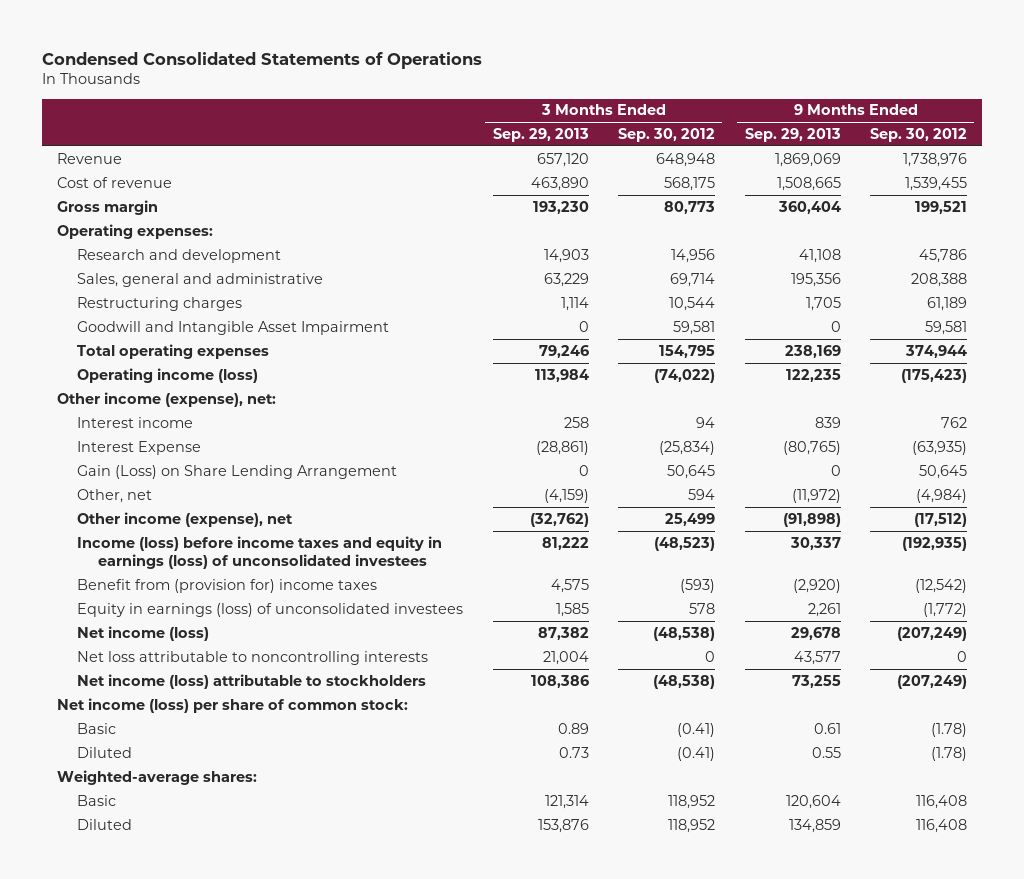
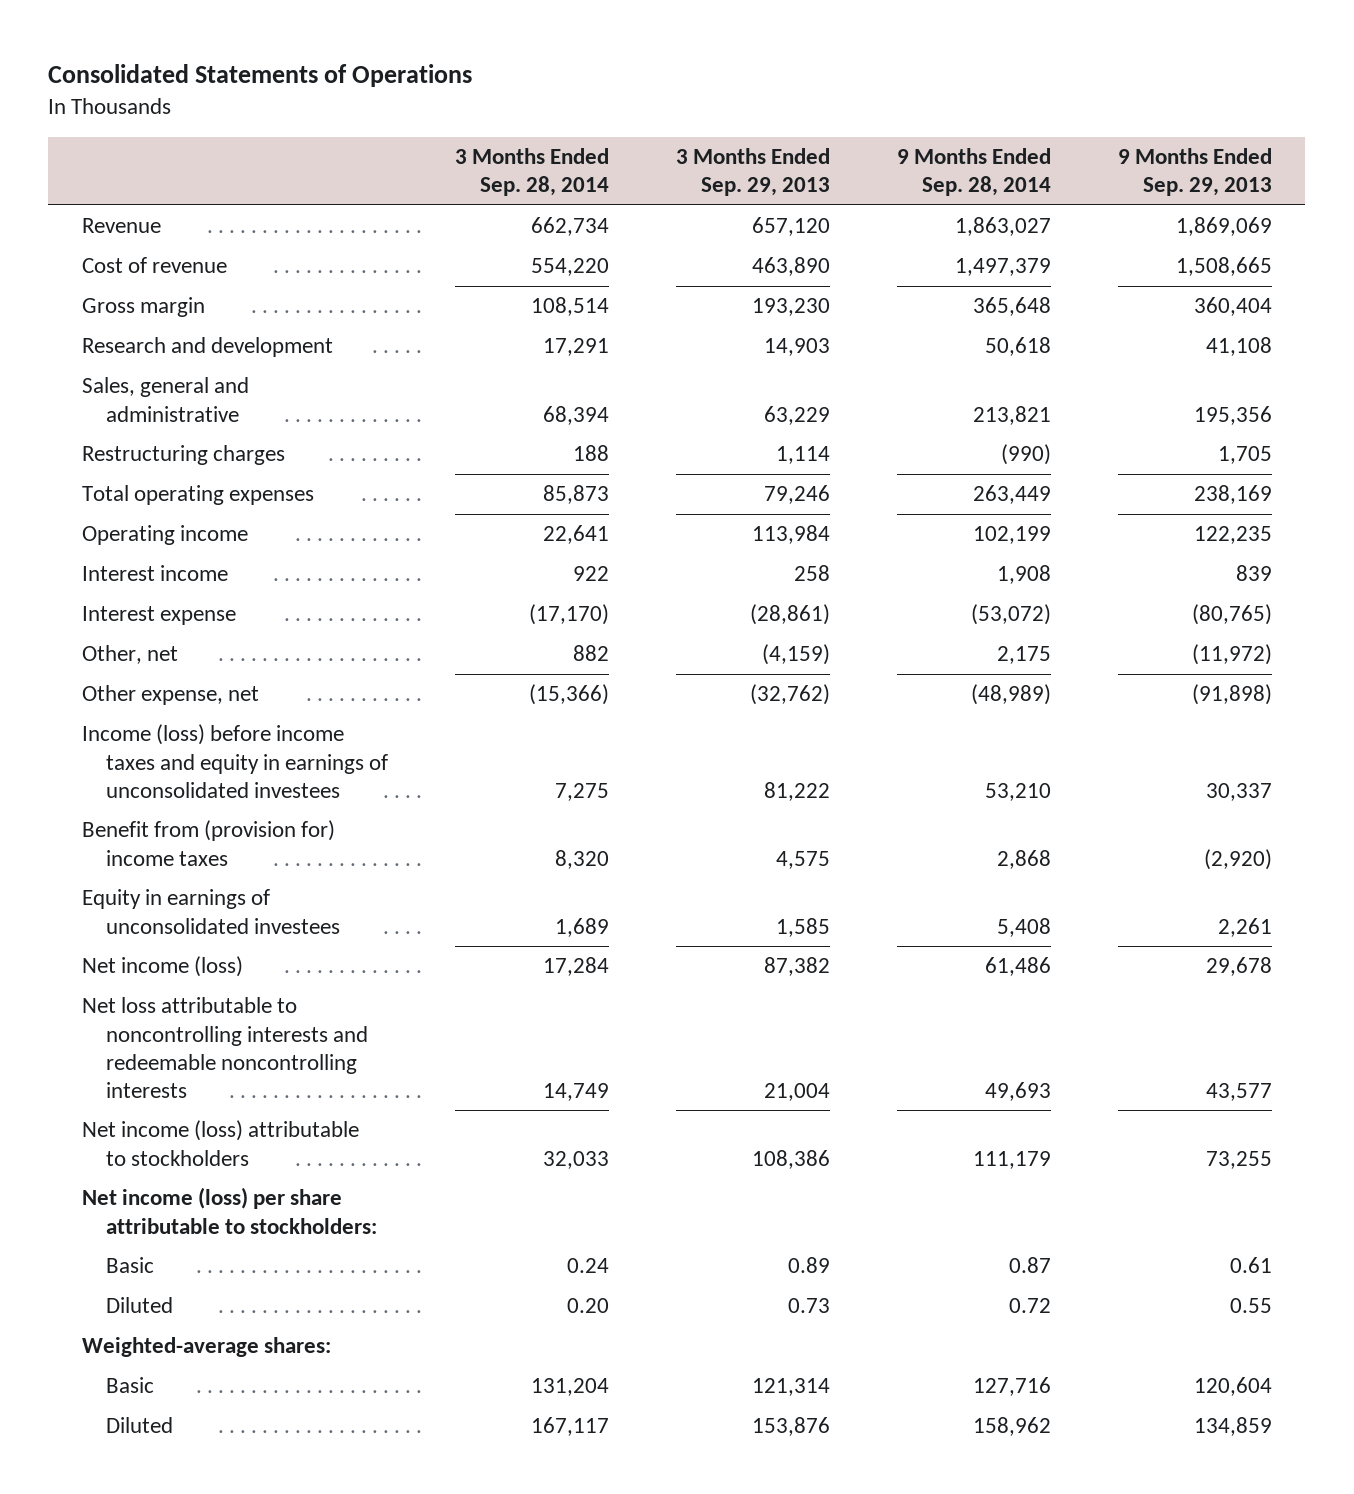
- Condensed Consolidated Statements of Operations
+ Consolidated Statements of Operations
- | 3 Months Ended Sep. 29, 2013 | 3 Months Ended Sep. 30, 2012 | 9 Months Ended Sep. 29, 2013 | 9 Months Ended Sep. 30, 2012
+ | 3 Months Ended Sep. 28, 2014 | 3 Months Ended Sep. 29, 2013 | 9 Months Ended Sep. 28, 2014 | 9 Months Ended Sep. 29, 2013
- Operating expenses:
- Goodwill and Intangible Asset Impairment | 0 | 59,581 | 0 | 59,581
- Operating income (loss) | 113,984 | (74,022) | 122,235 | (175,423)
- Other income (expense), net:
+ Operating income | 22,641 | 113,984 | 102,199 | 122,235
- Interest Expense | (28,861) | (25,834) | (80,765) | (63,935)
- Gain (Loss) on Share Lending Arrangement | 0 | 50,645 | 0 | 50,645
+ Interest expense | (17,170) | (28,861) | (53,072) | (80,765)
- Other income (expense), net | (32,762) | 25,499 | (91,898) | (17,512)
- Income (loss) before income taxes and equity in earnings (loss) of unconsolidated investees | 81,222 | (48,523) | 30,337 | (192,935)
+ Other expense, net | (15,366) | (32,762) | (48,989) | (91,898)
+ Income (loss) before income taxes and equity in earnings of unconsolidated investees | 7,275 | 81,222 | 53,210 | 30,337
- Equity in earnings (loss) of unconsolidated investees | 1,585 | 578 | 2,261 | (1,772)
+ Equity in earnings of unconsolidated investees | 1,689 | 1,585 | 5,408 | 2,261
- Net loss attributable to noncontrolling interests | 21,004 | 0 | 43,577 | 0
+ Net loss attributable to noncontrolling interests and redeemable noncontrolling interests | 14,749 | 21,004 | 49,693 | 43,577
- Net income (loss) per share of common stock:
+ Net income (loss) per share attributable to stockholders:

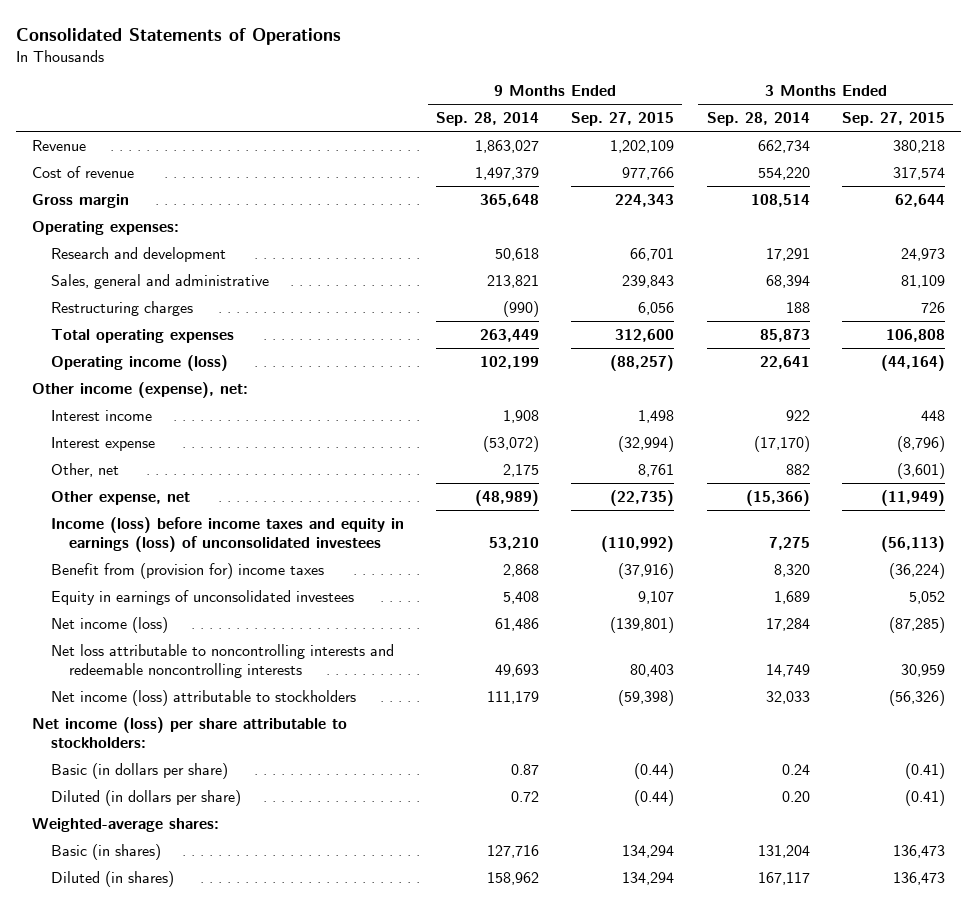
- | 3 Months Ended Sep. 28, 2014 | 3 Months Ended Sep. 29, 2013 | 9 Months Ended Sep. 28, 2014 | 9 Months Ended Sep. 29, 2013
+ | 9 Months Ended Sep. 28, 2014 | 9 Months Ended Sep. 27, 2015 | 3 Months Ended Sep. 28, 2014 | 3 Months Ended Sep. 27, 2015
+ Operating expenses:
- Operating income | 22,641 | 113,984 | 102,199 | 122,235
+ Operating income (loss) | 102,199 | (88,257) | 22,641 | (44,164)
+ Other income (expense), net:
- Income (loss) before income taxes and equity in earnings of unconsolidated investees | 7,275 | 81,222 | 53,210 | 30,337
+ Income (loss) before income taxes and equity in earnings (loss) of unconsolidated investees | 53,210 | (110,992) | 7,275 | (56,113)
- Basic | 0.24 | 0.89 | 0.87 | 0.61
- Diluted | 0.20 | 0.73 | 0.72 | 0.55
+ Basic (in dollars per share) | 0.87 | (0.44) | 0.24 | (0.41)
+ Diluted (in dollars per share) | 0.72 | (0.44) | 0.20 | (0.41)
- Basic | 131,204 | 121,314 | 127,716 | 120,604
- Diluted | 167,117 | 153,876 | 158,962 | 134,859
+ Basic (in shares) | 127,716 | 134,294 | 131,204 | 136,473
+ Diluted (in shares) | 158,962 | 134,294 | 167,117 | 136,473

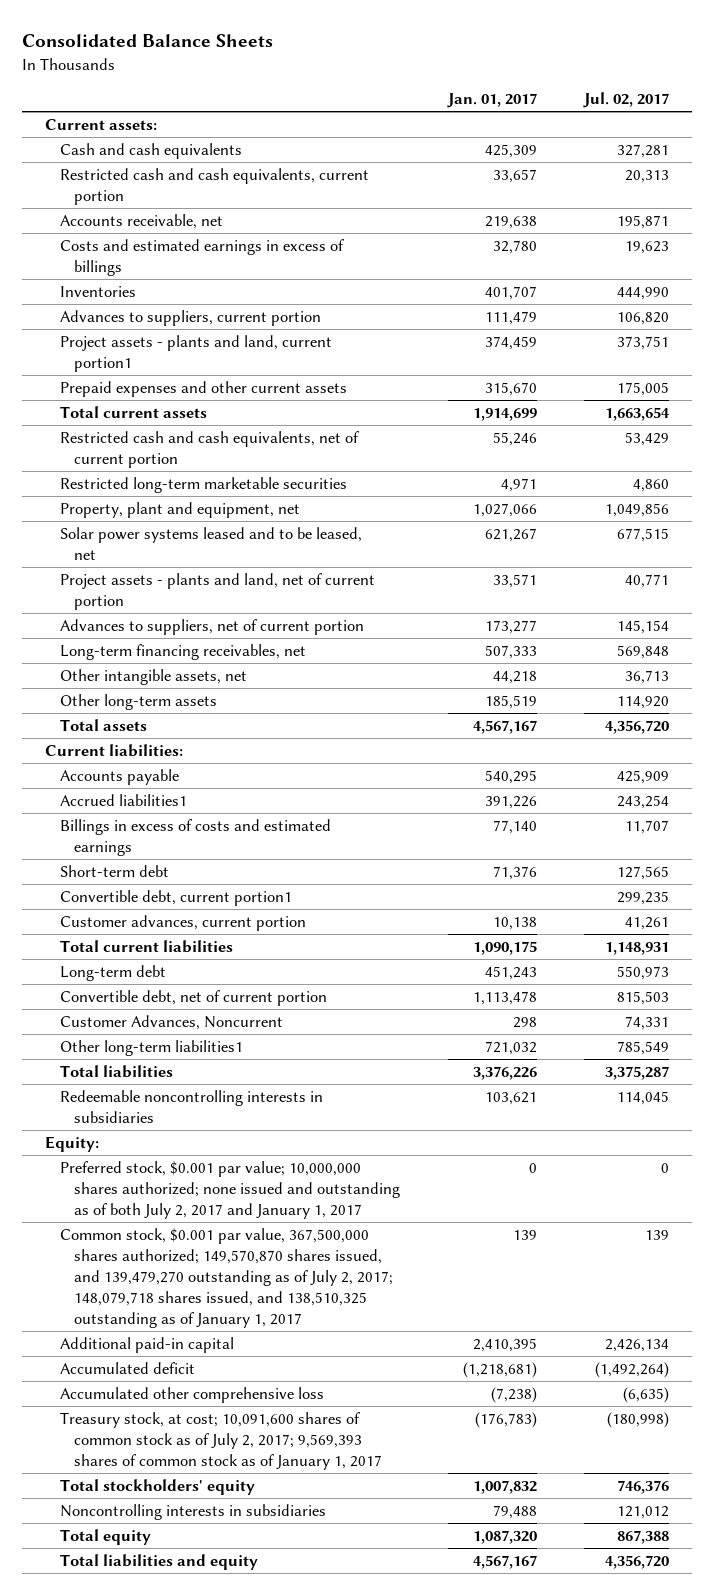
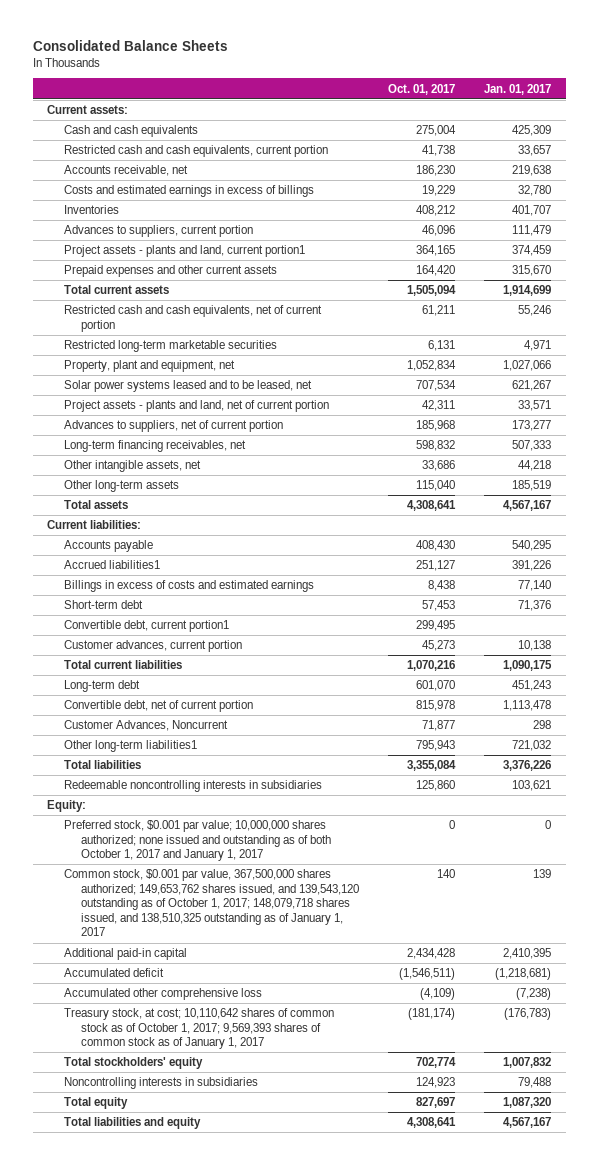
- | Jan. 01, 2017 | Jul. 02, 2017
+ | Oct. 01, 2017 | Jan. 01, 2017
- Preferred stock, $0.001 par value; 10,000,000 shares authorized; none issued and outstanding as of both July 2, 2017 and January 1, 2017 | 0 | 0
- Common stock, $0.001 par value, 367,500,000 shares authorized; 149,570,870 shares issued, and 139,479,270 outstanding as of July 2, 2017; 148,079,718 shares issued, and 138,510,325 outstanding as of January 1, 2017 | 139 | 139
+ Preferred stock, $0.001 par value; 10,000,000 shares authorized; none issued and outstanding as of both October 1, 2017 and January 1, 2017 | 0 | 0
+ Common stock, $0.001 par value, 367,500,000 shares authorized; 149,653,762 shares issued, and 139,543,120 outstanding as of October 1, 2017; 148,079,718 shares issued, and 138,510,325 outstanding as of January 1, 2017 | 140 | 139
- Treasury stock, at cost; 10,091,600 shares of common stock as of July 2, 2017; 9,569,393 shares of common stock as of January 1, 2017 | (176,783) | (180,998)
+ Treasury stock, at cost; 10,110,642 shares of common stock as of October 1, 2017; 9,569,393 shares of common stock as of January 1, 2017 | (181,174) | (176,783)

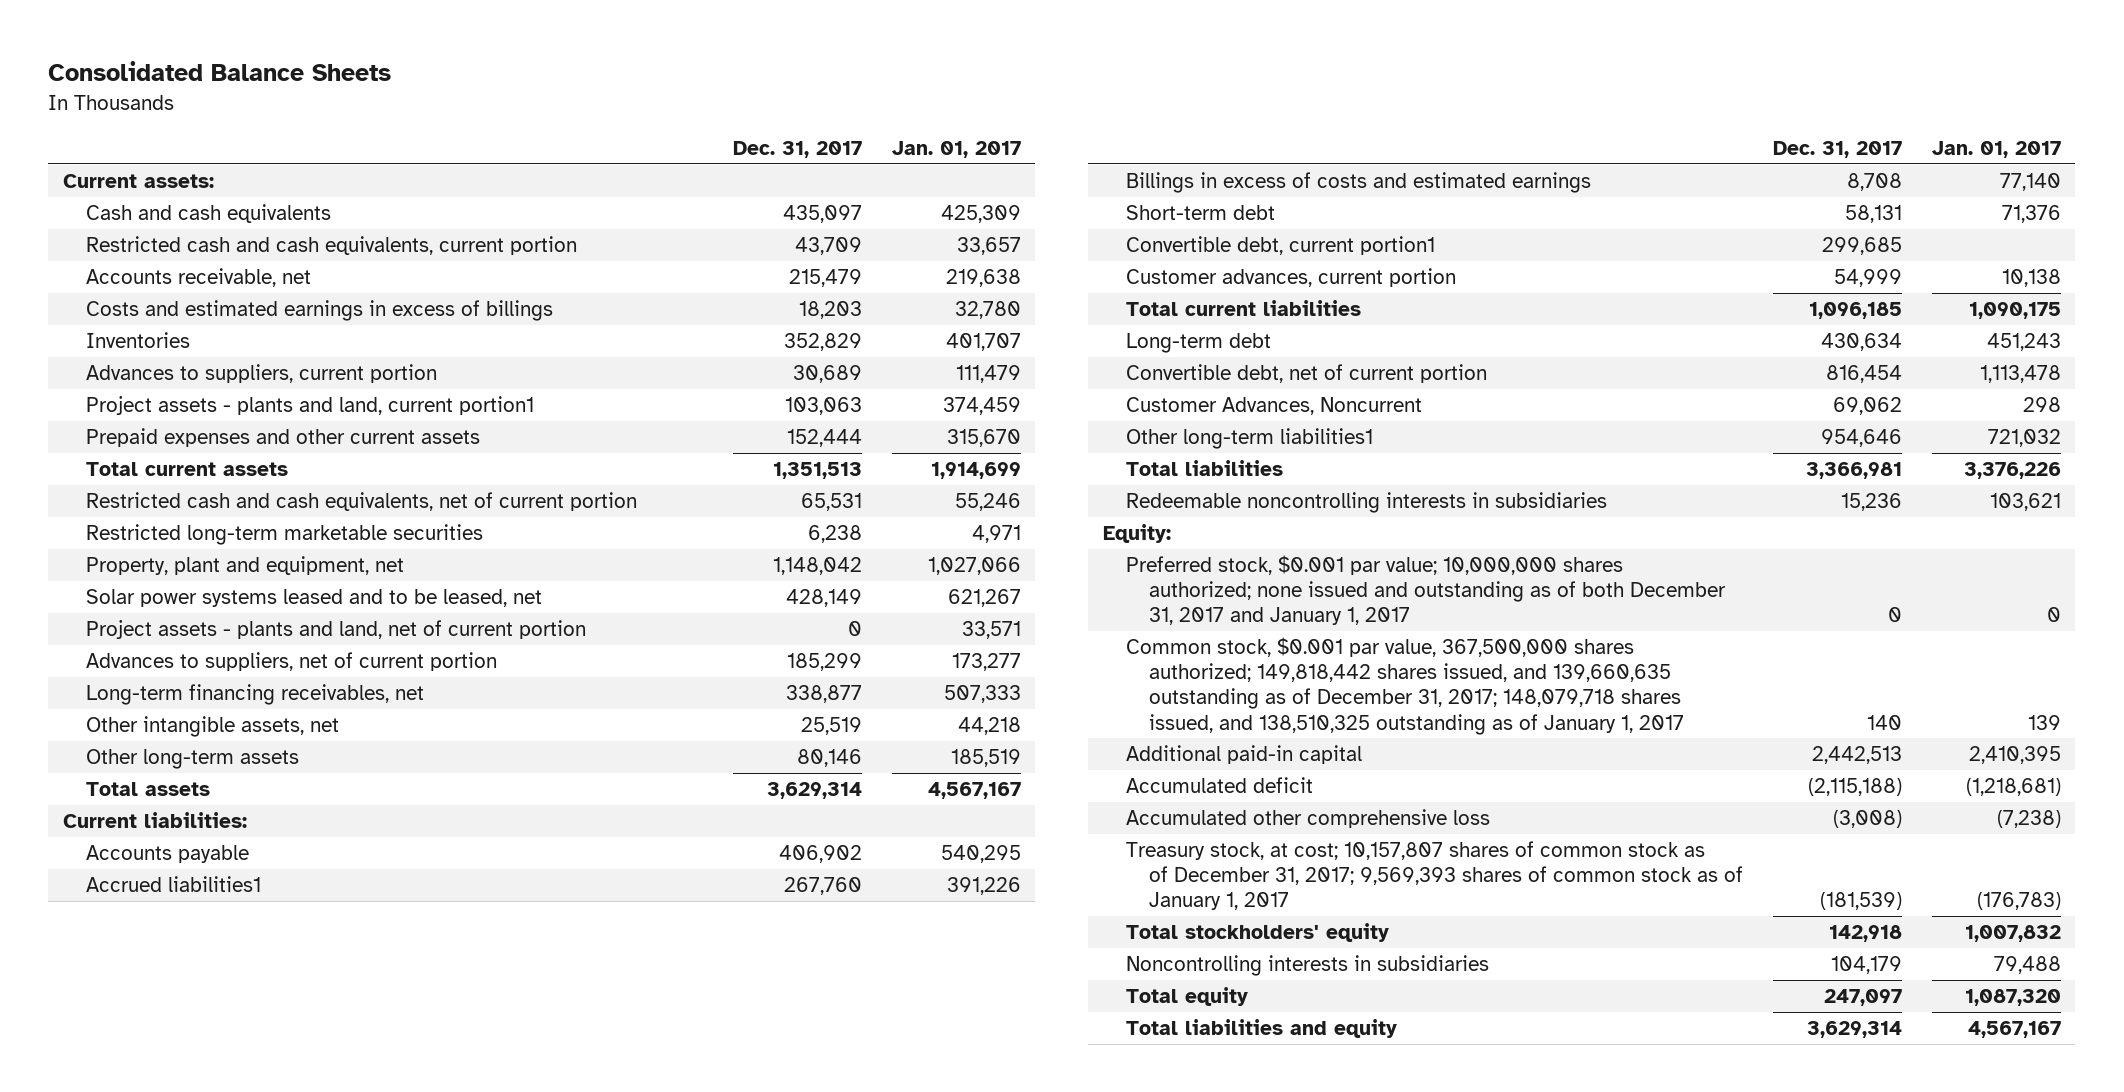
- | Oct. 01, 2017 | Jan. 01, 2017
+ | Dec. 31, 2017 | Jan. 01, 2017
- Preferred stock, $0.001 par value; 10,000,000 shares authorized; none issued and outstanding as of both October 1, 2017 and January 1, 2017 | 0 | 0
- Common stock, $0.001 par value, 367,500,000 shares authorized; 149,653,762 shares issued, and 139,543,120 outstanding as of October 1, 2017; 148,079,718 shares issued, and 138,510,325 outstanding as of January 1, 2017 | 140 | 139
+ Preferred stock, $0.001 par value; 10,000,000 shares authorized; none issued and outstanding as of both December 31, 2017 and January 1, 2017 | 0 | 0
+ Common stock, $0.001 par value, 367,500,000 shares authorized; 149,818,442 shares issued, and 139,660,635 outstanding as of December 31, 2017; 148,079,718 shares issued, and 138,510,325 outstanding as of January 1, 2017 | 140 | 139
- Treasury stock, at cost; 10,110,642 shares of common stock as of October 1, 2017; 9,569,393 shares of common stock as of January 1, 2017 | (181,174) | (176,783)
+ Treasury stock, at cost; 10,157,807 shares of common stock as of December 31, 2017; 9,569,393 shares of common stock as of January 1, 2017 | (181,539) | (176,783)

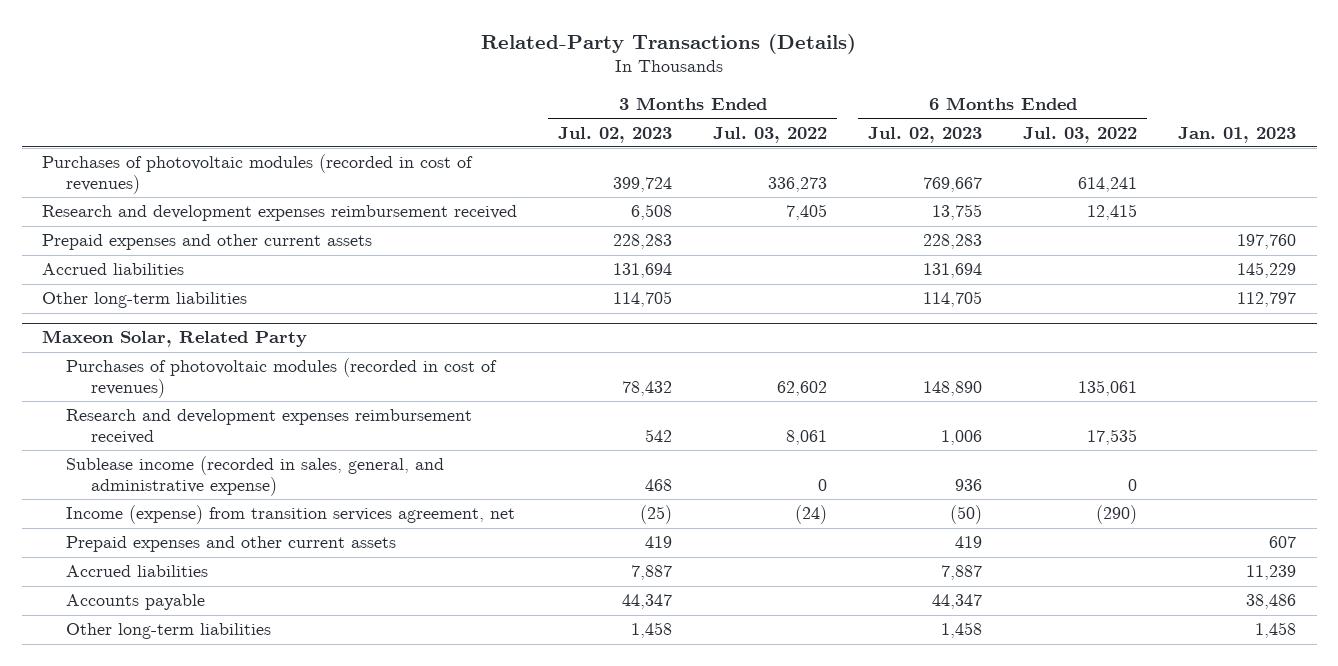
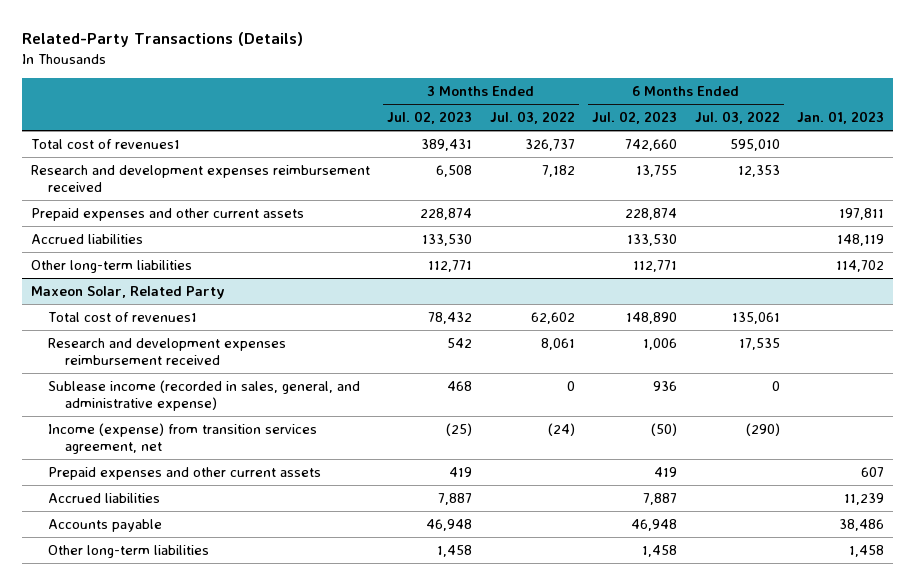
- Purchases of photovoltaic modules (recorded in cost of revenues) | 399,724 | 336,273 | 769,667 | 614,241 |
- Research and development expenses reimbursement received | 6,508 | 7,405 | 13,755 | 12,415 |
- Prepaid expenses and other current assets | 228,283 | | 228,283 | | 197,760
- Accrued liabilities | 131,694 | | 131,694 | | 145,229
- Other long-term liabilities | 114,705 | | 114,705 | | 112,797
+ Total cost of revenues1 | 389,431 | 326,737 | 742,660 | 595,010 |
+ Research and development expenses reimbursement received | 6,508 | 7,182 | 13,755 | 12,353 |
+ Prepaid expenses and other current assets | 228,874 | | 228,874 | | 197,811
+ Accrued liabilities | 133,530 | | 133,530 | | 148,119
+ Other long-term liabilities | 112,771 | | 112,771 | | 114,702
@ Maxeon Solar, Related Party
- Purchases of photovoltaic modules (recorded in cost of revenues) | 78,432 | 62,602 | 148,890 | 135,061 |
+ Total cost of revenues1 | 78,432 | 62,602 | 148,890 | 135,061 |
- Accounts payable | 44,347 | | 44,347 | | 38,486
+ Accounts payable | 46,948 | | 46,948 | | 38,486

